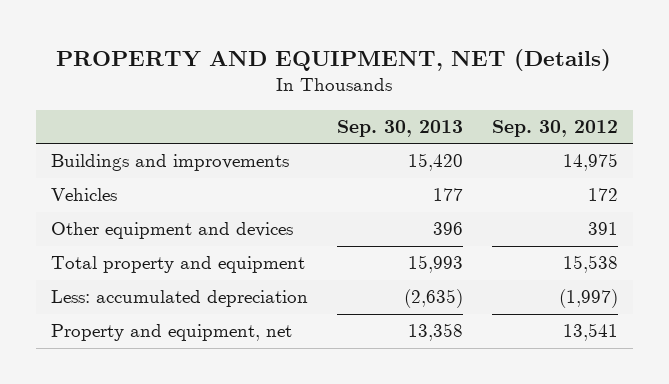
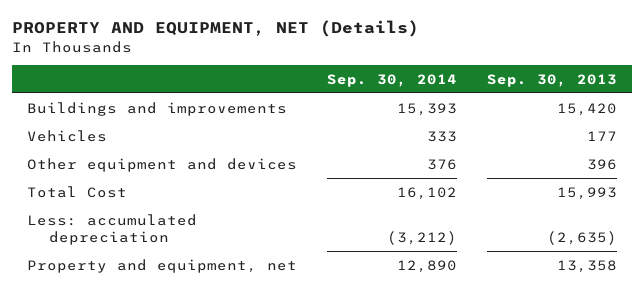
- | Sep. 30, 2013 | Sep. 30, 2012
+ | Sep. 30, 2014 | Sep. 30, 2013
- Total property and equipment | 15,993 | 15,538
+ Total Cost | 16,102 | 15,993

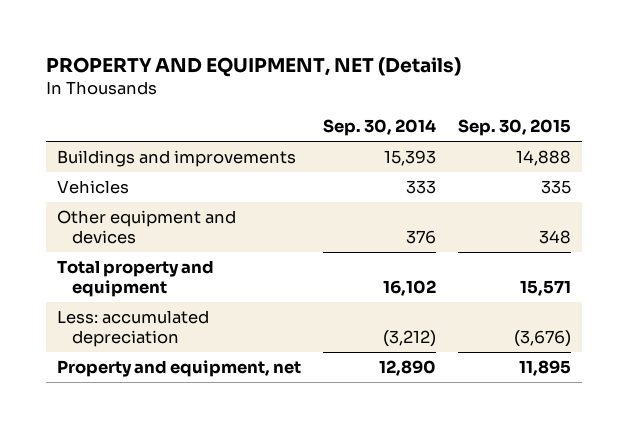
- | Sep. 30, 2014 | Sep. 30, 2013
+ | Sep. 30, 2014 | Sep. 30, 2015
- Total Cost | 16,102 | 15,993
+ Total property and equipment | 16,102 | 15,571

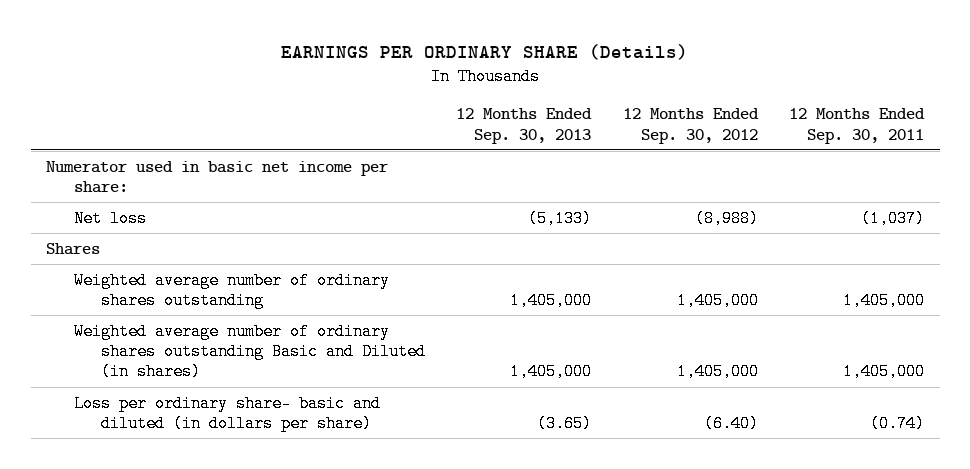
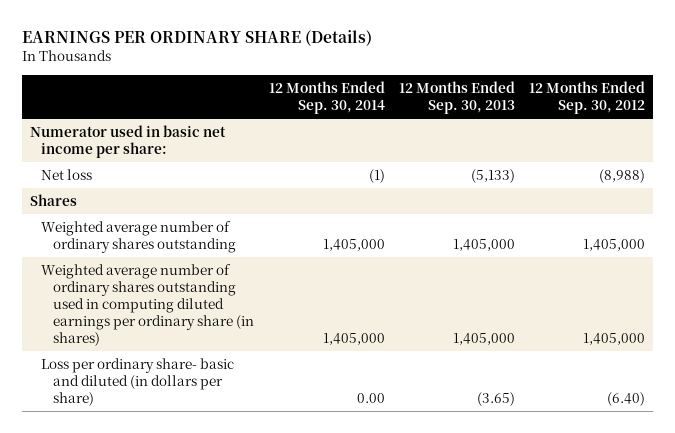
- | 12 Months Ended Sep. 30, 2013 | 12 Months Ended Sep. 30, 2012 | 12 Months Ended Sep. 30, 2011
+ | 12 Months Ended Sep. 30, 2014 | 12 Months Ended Sep. 30, 2013 | 12 Months Ended Sep. 30, 2012
- Weighted average number of ordinary shares outstanding Basic and Diluted (in shares) | 1,405,000 | 1,405,000 | 1,405,000
+ Weighted average number of ordinary shares outstanding used in computing diluted earnings per ordinary share (in shares) | 1,405,000 | 1,405,000 | 1,405,000

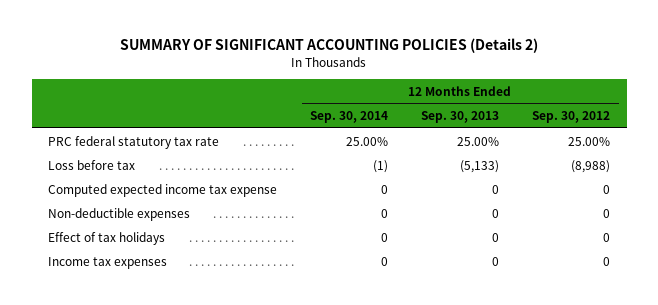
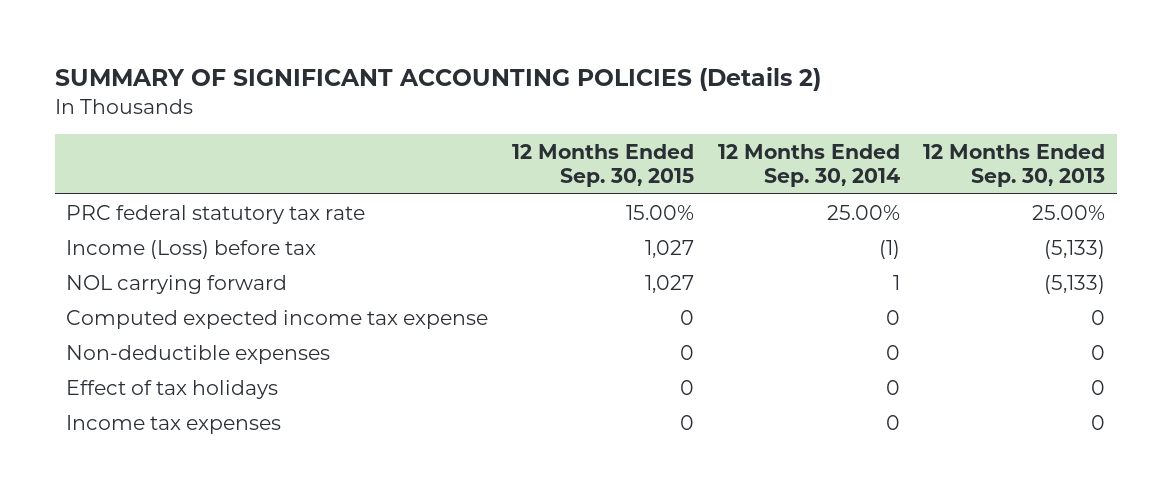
- | 12 Months Ended Sep. 30, 2014 | 12 Months Ended Sep. 30, 2013 | 12 Months Ended Sep. 30, 2012
+ | 12 Months Ended Sep. 30, 2015 | 12 Months Ended Sep. 30, 2014 | 12 Months Ended Sep. 30, 2013
- Loss before tax | (1) | (5,133) | (8,988)
+ Income (Loss) before tax | 1,027 | (1) | (5,133)
+ NOL carrying forward | 1,027 | 1 | (5,133)

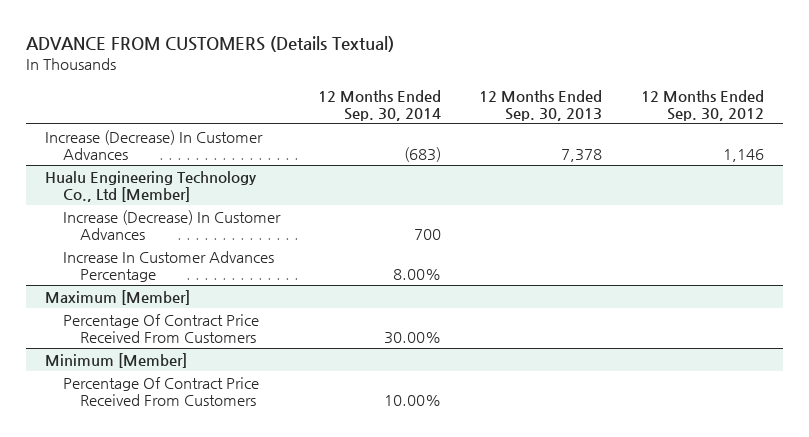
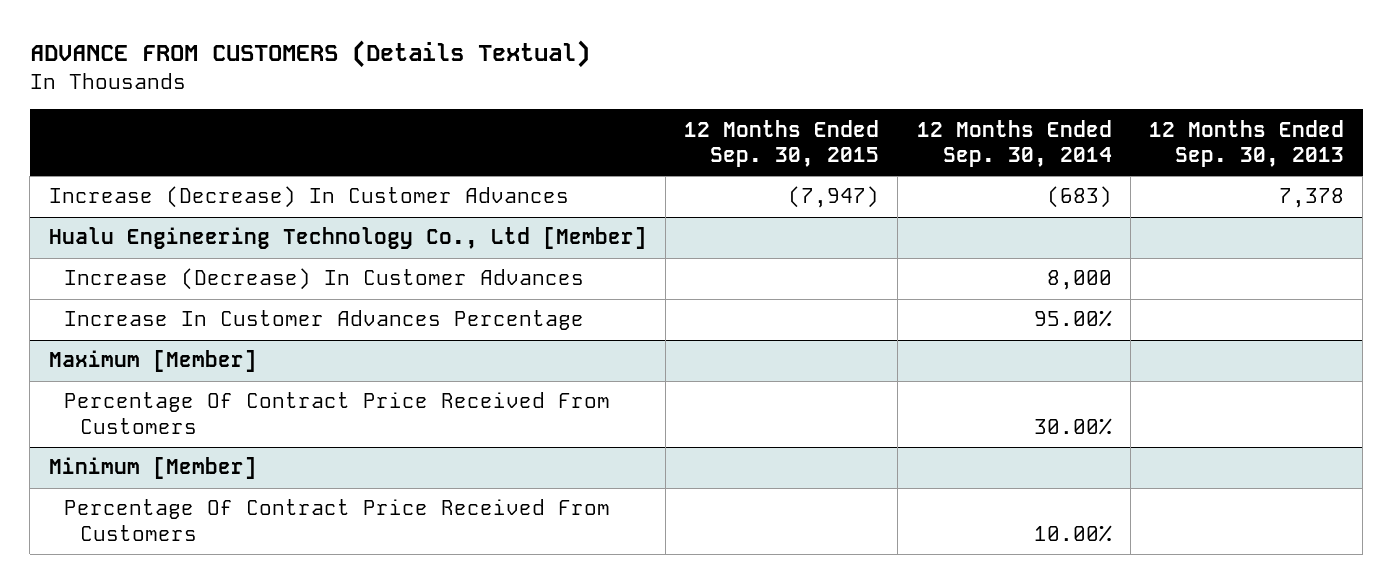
- | 12 Months Ended Sep. 30, 2014 | 12 Months Ended Sep. 30, 2013 | 12 Months Ended Sep. 30, 2012
+ | 12 Months Ended Sep. 30, 2015 | 12 Months Ended Sep. 30, 2014 | 12 Months Ended Sep. 30, 2013
@ Hualu Engineering Technology Co., Ltd [Member]
- Increase (Decrease) In Customer Advances | 700 | |
- Increase In Customer Advances Percentage | 8.00% | |
+ Increase (Decrease) In Customer Advances | | 8,000 |
+ Increase In Customer Advances Percentage | | 95.00% |

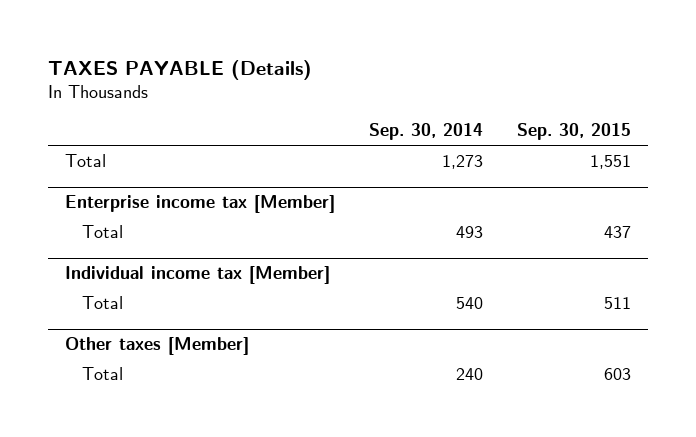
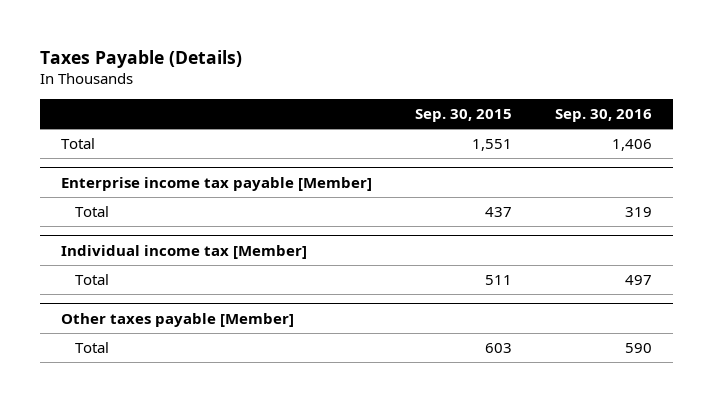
- TAXES PAYABLE (Details)
+ Taxes Payable (Details)
- | Sep. 30, 2014 | Sep. 30, 2015
+ | Sep. 30, 2015 | Sep. 30, 2016
- Enterprise income tax [Member]
+ Enterprise income tax payable [Member]
- Other taxes [Member]
+ Other taxes payable [Member]

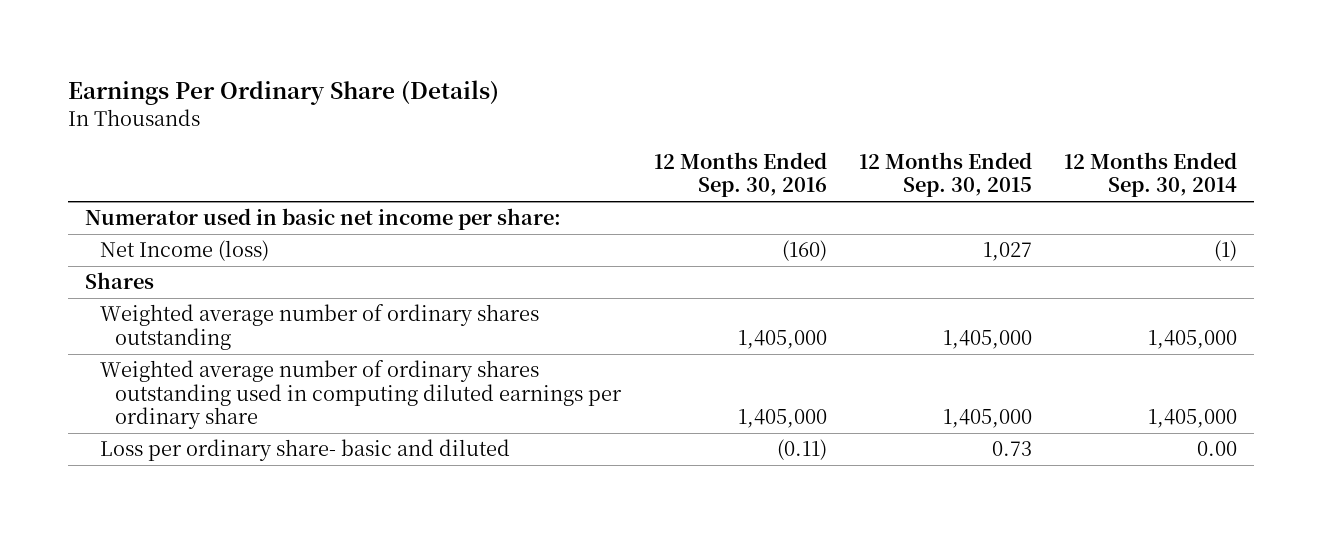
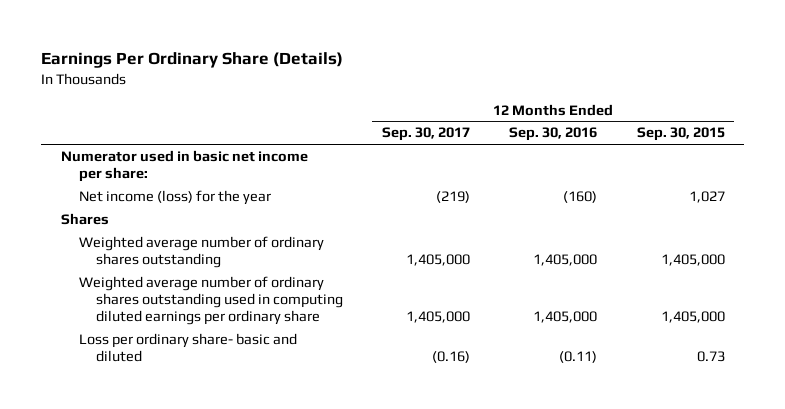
- | 12 Months Ended Sep. 30, 2016 | 12 Months Ended Sep. 30, 2015 | 12 Months Ended Sep. 30, 2014
+ | 12 Months Ended Sep. 30, 2017 | 12 Months Ended Sep. 30, 2016 | 12 Months Ended Sep. 30, 2015
- Net Income (loss) | (160) | 1,027 | (1)
+ Net income (loss) for the year | (219) | (160) | 1,027

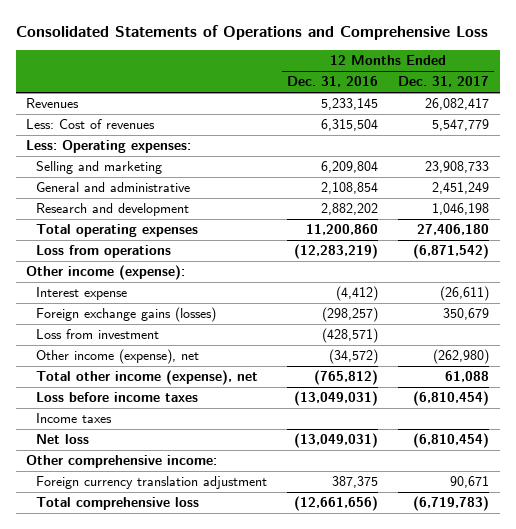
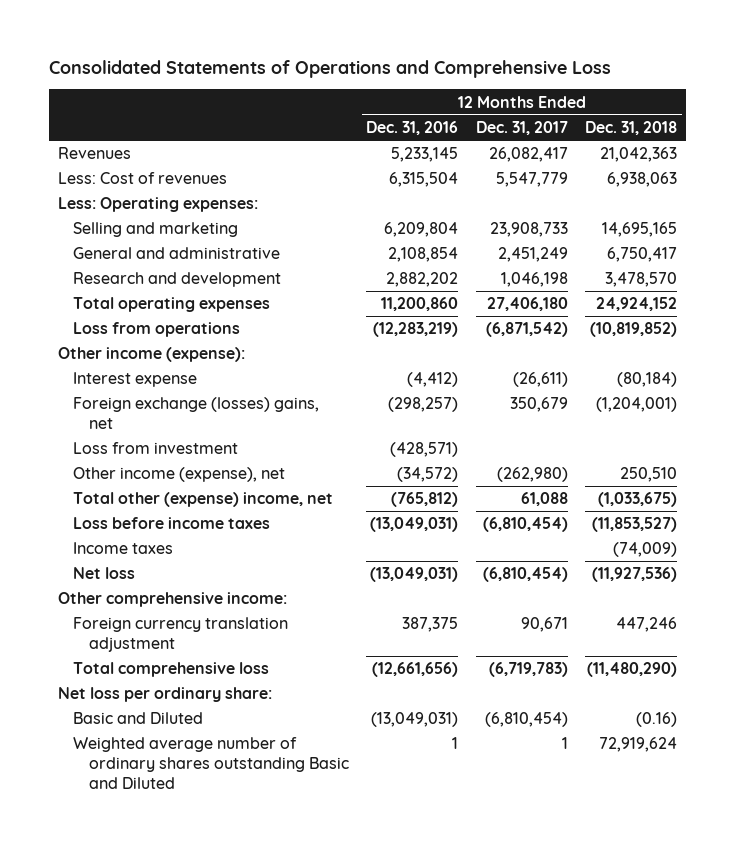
- | 12 Months Ended Dec. 31, 2016 | 12 Months Ended Dec. 31, 2017
+ | 12 Months Ended Dec. 31, 2016 | 12 Months Ended Dec. 31, 2017 | 12 Months Ended Dec. 31, 2018
- Foreign exchange gains (losses) | (298,257) | 350,679
+ Foreign exchange (losses) gains, net | (298,257) | 350,679 | (1,204,001)
- Total other income (expense), net | (765,812) | 61,088
+ Total other (expense) income, net | (765,812) | 61,088 | (1,033,675)
+ Net loss per ordinary share:
+ Basic and Diluted | (13,049,031) | (6,810,454) | (0.16)
+ Weighted average number of ordinary shares outstanding Basic and Diluted | 1 | 1 | 72,919,624

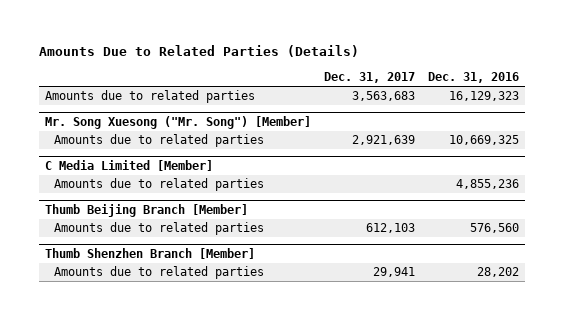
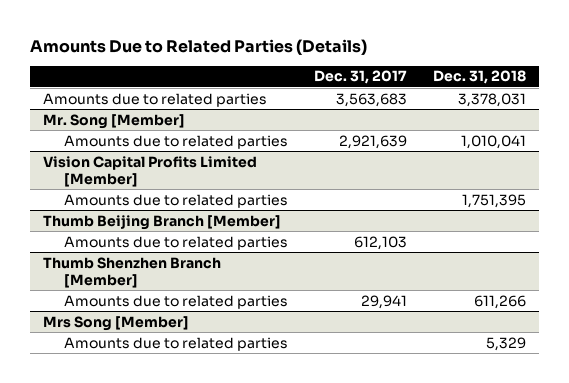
- | Dec. 31, 2017 | Dec. 31, 2016
+ | Dec. 31, 2017 | Dec. 31, 2018
- Mr. Song Xuesong ("Mr. Song") [Member]
+ Mr. Song [Member]
- C Media Limited [Member]
+ Vision Capital Profits Limited [Member]
+ Mrs Song [Member]
+ Amounts due to related parties | | 5,329

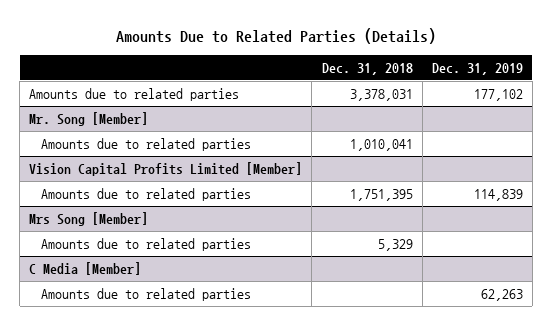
- | Dec. 31, 2017 | Dec. 31, 2018
+ | Dec. 31, 2018 | Dec. 31, 2019
- Thumb Beijing Branch [Member]
- Amounts due to related parties | 612,103 |
- Thumb Shenzhen Branch [Member]
- Amounts due to related parties | 29,941 | 611,266
+ C Media [Member]
+ Amounts due to related parties | | 62,263

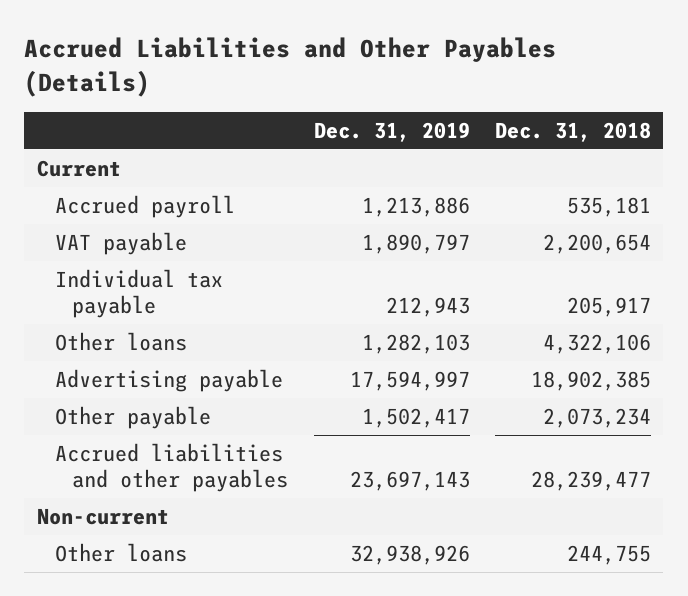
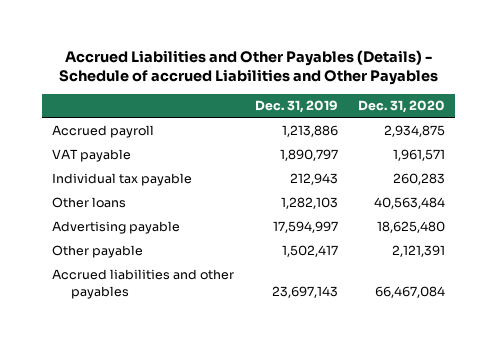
- Accrued Liabilities and Other Payables (Details)
+ Accrued Liabilities and Other Payables (Details) - Schedule of accrued Liabilities and Other Payables
- | Dec. 31, 2019 | Dec. 31, 2018
+ | Dec. 31, 2019 | Dec. 31, 2020
- Current
- Non-current
- Other loans | 32,938,926 | 244,755

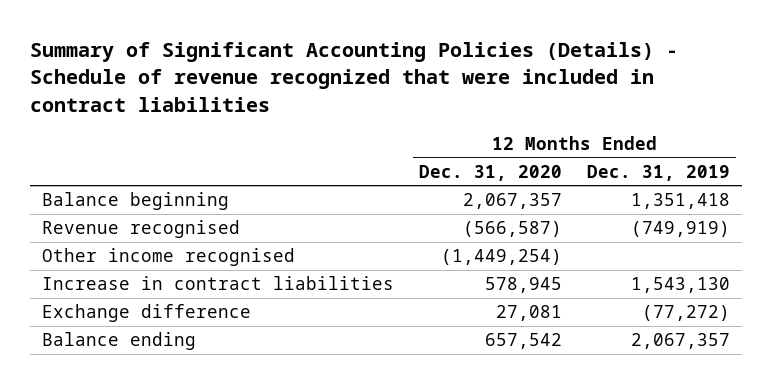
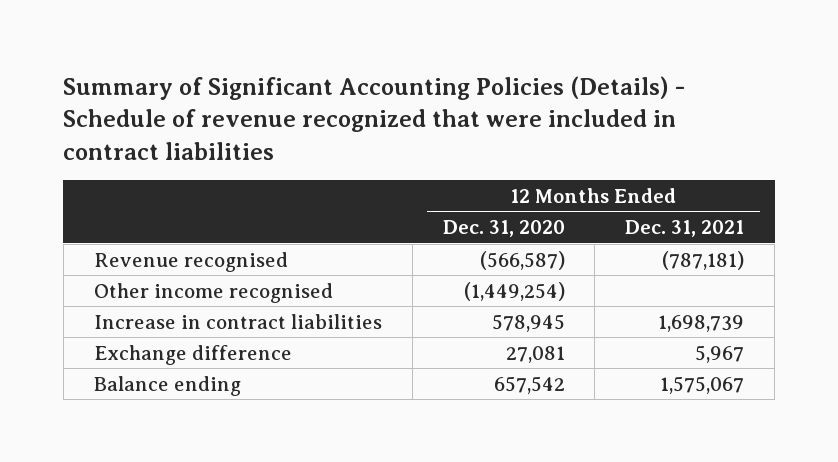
- | 12 Months Ended Dec. 31, 2020 | 12 Months Ended Dec. 31, 2019
+ | 12 Months Ended Dec. 31, 2020 | 12 Months Ended Dec. 31, 2021
- Balance beginning | 2,067,357 | 1,351,418

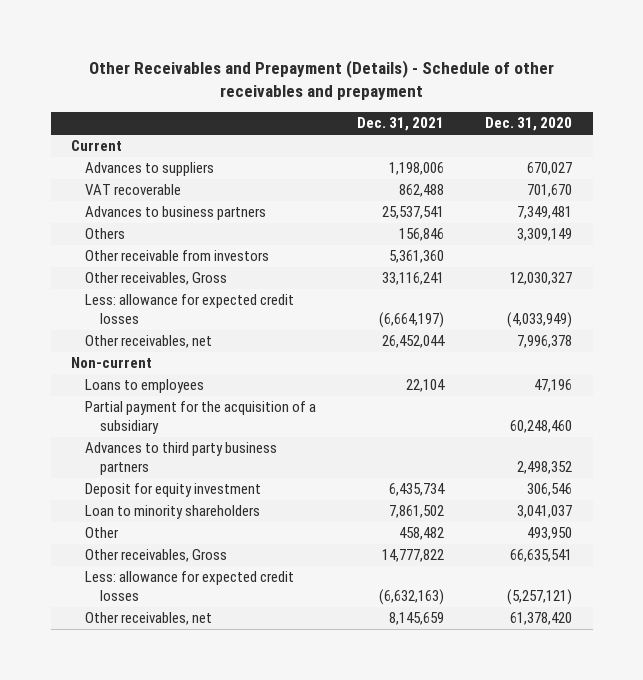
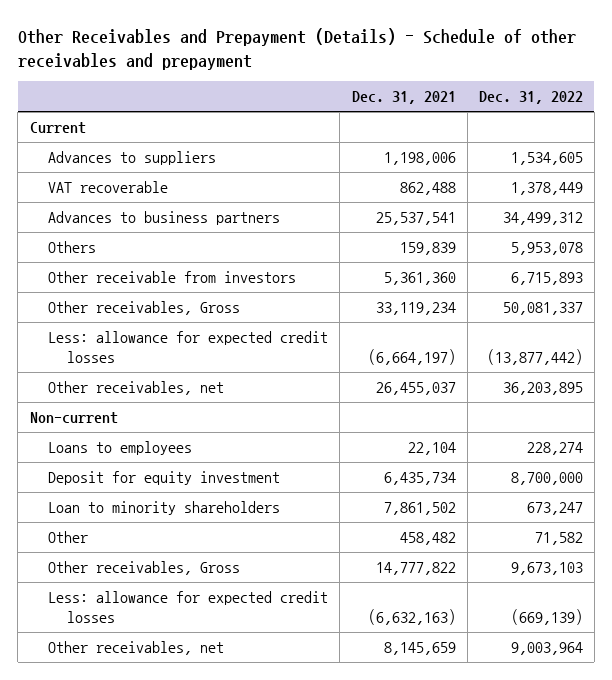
- | Dec. 31, 2021 | Dec. 31, 2020
+ | Dec. 31, 2021 | Dec. 31, 2022
- Others | 156,846 | 3,309,149
+ Others | 159,839 | 5,953,078
- Other receivables, Gross | 33,116,241 | 12,030,327
+ Other receivables, Gross | 33,119,234 | 50,081,337
- Other receivables, net | 26,452,044 | 7,996,378
+ Other receivables, net | 26,455,037 | 36,203,895
- Partial payment for the acquisition of a subsidiary | | 60,248,460
- Advances to third party business partners | | 2,498,352

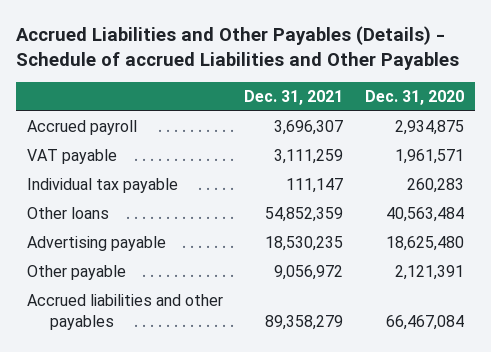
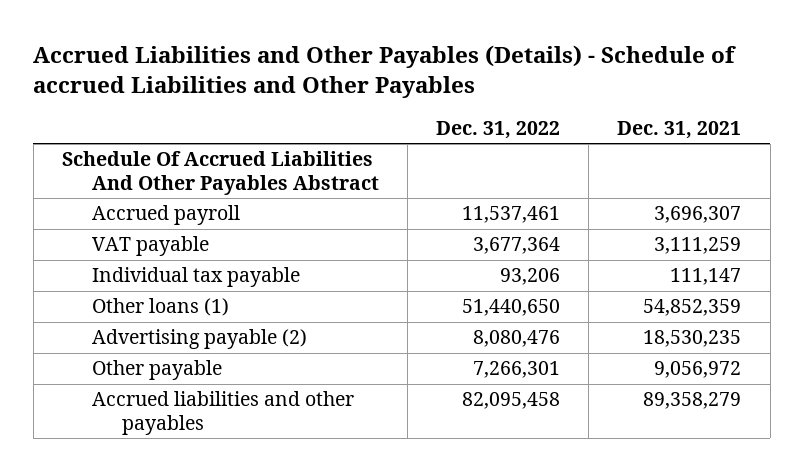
- | Dec. 31, 2021 | Dec. 31, 2020
+ | Dec. 31, 2022 | Dec. 31, 2021
+ Schedule Of Accrued Liabilities And Other Payables Abstract
- Other loans | 54,852,359 | 40,563,484
- Advertising payable | 18,530,235 | 18,625,480
+ Other loans (1) | 51,440,650 | 54,852,359
+ Advertising payable (2) | 8,080,476 | 18,530,235

